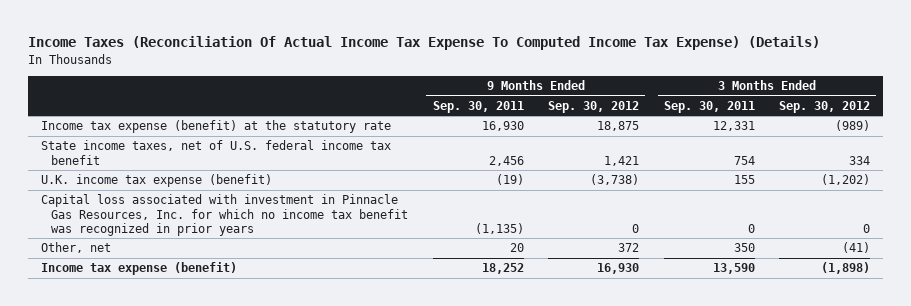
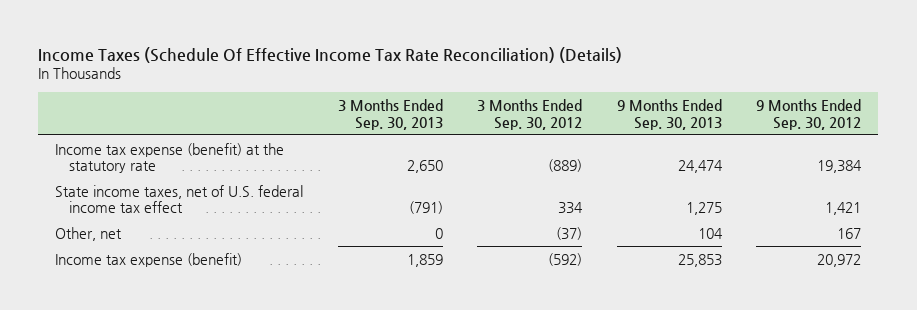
- Income Taxes (Reconciliation Of Actual Income Tax Expense To Computed Income Tax Expense) (Details)
+ Income Taxes (Schedule Of Effective Income Tax Rate Reconciliation) (Details)
- | 9 Months Ended Sep. 30, 2011 | 9 Months Ended Sep. 30, 2012 | 3 Months Ended Sep. 30, 2011 | 3 Months Ended Sep. 30, 2012
+ | 3 Months Ended Sep. 30, 2013 | 3 Months Ended Sep. 30, 2012 | 9 Months Ended Sep. 30, 2013 | 9 Months Ended Sep. 30, 2012
- Income tax expense (benefit) at the statutory rate | 16,930 | 18,875 | 12,331 | (989)
- State income taxes, net of U.S. federal income tax benefit | 2,456 | 1,421 | 754 | 334
- U.K. income tax expense (benefit) | (19) | (3,738) | 155 | (1,202)
- Capital loss associated with investment in Pinnacle Gas Resources, Inc. for which no income tax benefit was recognized in prior years | (1,135) | 0 | 0 | 0
- Other, net | 20 | 372 | 350 | (41)
- Income tax expense (benefit) | 18,252 | 16,930 | 13,590 | (1,898)
+ Income tax expense (benefit) at the statutory rate | 2,650 | (889) | 24,474 | 19,384
+ State income taxes, net of U.S. federal income tax effect | (791) | 334 | 1,275 | 1,421
+ Other, net | 0 | (37) | 104 | 167
+ Income tax expense (benefit) | 1,859 | (592) | 25,853 | 20,972

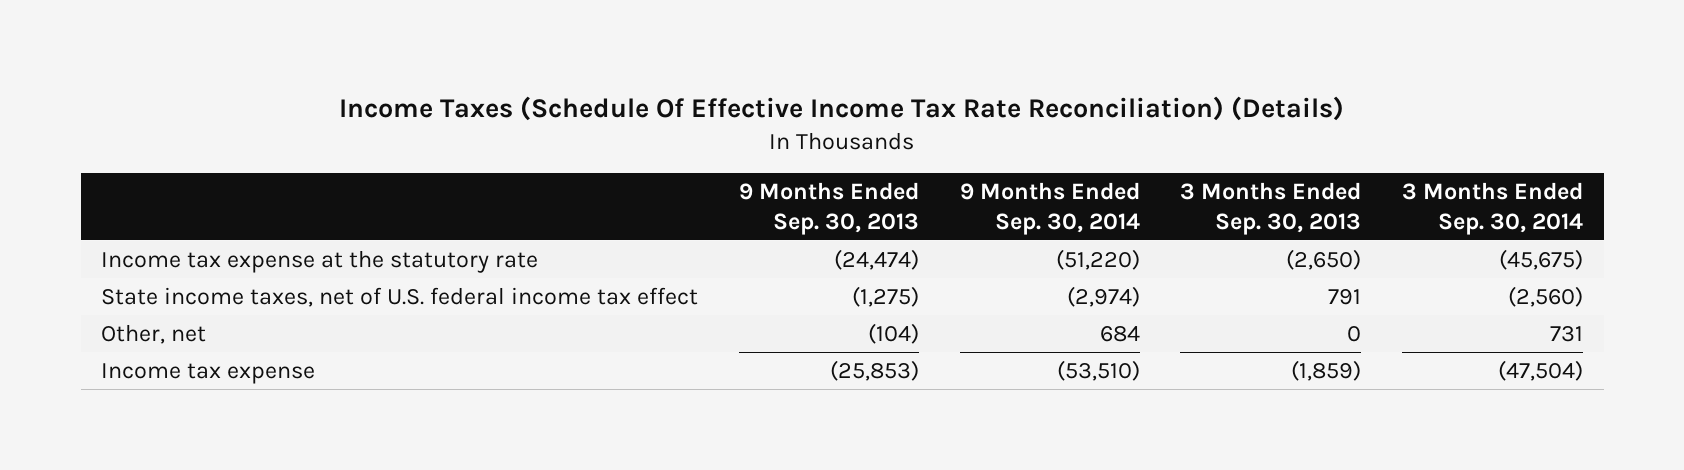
- | 3 Months Ended Sep. 30, 2013 | 3 Months Ended Sep. 30, 2012 | 9 Months Ended Sep. 30, 2013 | 9 Months Ended Sep. 30, 2012
+ | 9 Months Ended Sep. 30, 2013 | 9 Months Ended Sep. 30, 2014 | 3 Months Ended Sep. 30, 2013 | 3 Months Ended Sep. 30, 2014
- Income tax expense (benefit) at the statutory rate | 2,650 | (889) | 24,474 | 19,384
- State income taxes, net of U.S. federal income tax effect | (791) | 334 | 1,275 | 1,421
- Other, net | 0 | (37) | 104 | 167
- Income tax expense (benefit) | 1,859 | (592) | 25,853 | 20,972
+ Income tax expense at the statutory rate | (24,474) | (51,220) | (2,650) | (45,675)
+ State income taxes, net of U.S. federal income tax effect | (1,275) | (2,974) | 791 | (2,560)
+ Other, net | (104) | 684 | 0 | 731
+ Income tax expense | (25,853) | (53,510) | (1,859) | (47,504)

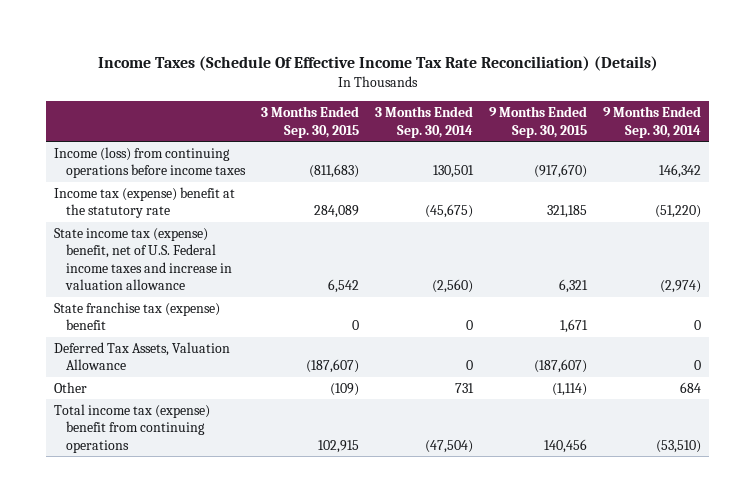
- | 9 Months Ended Sep. 30, 2013 | 9 Months Ended Sep. 30, 2014 | 3 Months Ended Sep. 30, 2013 | 3 Months Ended Sep. 30, 2014
+ | 3 Months Ended Sep. 30, 2015 | 3 Months Ended Sep. 30, 2014 | 9 Months Ended Sep. 30, 2015 | 9 Months Ended Sep. 30, 2014
- Income tax expense at the statutory rate | (24,474) | (51,220) | (2,650) | (45,675)
- State income taxes, net of U.S. federal income tax effect | (1,275) | (2,974) | 791 | (2,560)
- Other, net | (104) | 684 | 0 | 731
- Income tax expense | (25,853) | (53,510) | (1,859) | (47,504)
+ Income (loss) from continuing operations before income taxes | (811,683) | 130,501 | (917,670) | 146,342
+ Income tax (expense) benefit at the statutory rate | 284,089 | (45,675) | 321,185 | (51,220)
+ State income tax (expense) benefit, net of U.S. Federal income taxes and increase in valuation allowance | 6,542 | (2,560) | 6,321 | (2,974)
+ State franchise tax (expense) benefit | 0 | 0 | 1,671 | 0
+ Deferred Tax Assets, Valuation Allowance | (187,607) | 0 | (187,607) | 0
+ Other | (109) | 731 | (1,114) | 684
+ Total income tax (expense) benefit from continuing operations | 102,915 | (47,504) | 140,456 | (53,510)

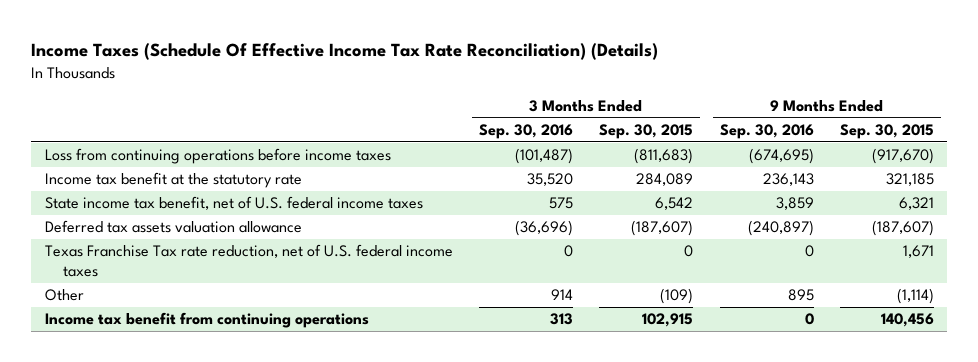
- | 3 Months Ended Sep. 30, 2015 | 3 Months Ended Sep. 30, 2014 | 9 Months Ended Sep. 30, 2015 | 9 Months Ended Sep. 30, 2014
+ | 3 Months Ended Sep. 30, 2016 | 3 Months Ended Sep. 30, 2015 | 9 Months Ended Sep. 30, 2016 | 9 Months Ended Sep. 30, 2015
- Income (loss) from continuing operations before income taxes | (811,683) | 130,501 | (917,670) | 146,342
- Income tax (expense) benefit at the statutory rate | 284,089 | (45,675) | 321,185 | (51,220)
- State income tax (expense) benefit, net of U.S. Federal income taxes and increase in valuation allowance | 6,542 | (2,560) | 6,321 | (2,974)
- State franchise tax (expense) benefit | 0 | 0 | 1,671 | 0
- Deferred Tax Assets, Valuation Allowance | (187,607) | 0 | (187,607) | 0
+ Loss from continuing operations before income taxes | (101,487) | (811,683) | (674,695) | (917,670)
+ Income tax benefit at the statutory rate | 35,520 | 284,089 | 236,143 | 321,185
+ State income tax benefit, net of U.S. federal income taxes | 575 | 6,542 | 3,859 | 6,321
+ Deferred tax assets valuation allowance | (36,696) | (187,607) | (240,897) | (187,607)
+ Texas Franchise Tax rate reduction, net of U.S. federal income taxes | 0 | 0 | 0 | 1,671
- Total income tax (expense) benefit from continuing operations | 102,915 | (47,504) | 140,456 | (53,510)
+ Income tax benefit from continuing operations | 313 | 102,915 | 0 | 140,456

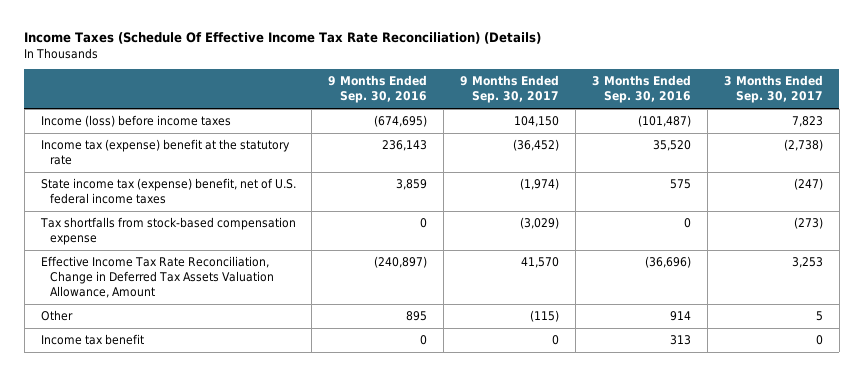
- | 3 Months Ended Sep. 30, 2016 | 3 Months Ended Sep. 30, 2015 | 9 Months Ended Sep. 30, 2016 | 9 Months Ended Sep. 30, 2015
+ | 9 Months Ended Sep. 30, 2016 | 9 Months Ended Sep. 30, 2017 | 3 Months Ended Sep. 30, 2016 | 3 Months Ended Sep. 30, 2017
- Loss from continuing operations before income taxes | (101,487) | (811,683) | (674,695) | (917,670)
- Income tax benefit at the statutory rate | 35,520 | 284,089 | 236,143 | 321,185
- State income tax benefit, net of U.S. federal income taxes | 575 | 6,542 | 3,859 | 6,321
- Deferred tax assets valuation allowance | (36,696) | (187,607) | (240,897) | (187,607)
- Texas Franchise Tax rate reduction, net of U.S. federal income taxes | 0 | 0 | 0 | 1,671
+ Income (loss) before income taxes | (674,695) | 104,150 | (101,487) | 7,823
+ Income tax (expense) benefit at the statutory rate | 236,143 | (36,452) | 35,520 | (2,738)
+ State income tax (expense) benefit, net of U.S. federal income taxes | 3,859 | (1,974) | 575 | (247)
+ Tax shortfalls from stock-based compensation expense | 0 | (3,029) | 0 | (273)
+ Effective Income Tax Rate Reconciliation, Change in Deferred Tax Assets Valuation Allowance, Amount | (240,897) | 41,570 | (36,696) | 3,253
- Income tax benefit from continuing operations | 313 | 102,915 | 0 | 140,456
+ Income tax benefit | 0 | 0 | 313 | 0

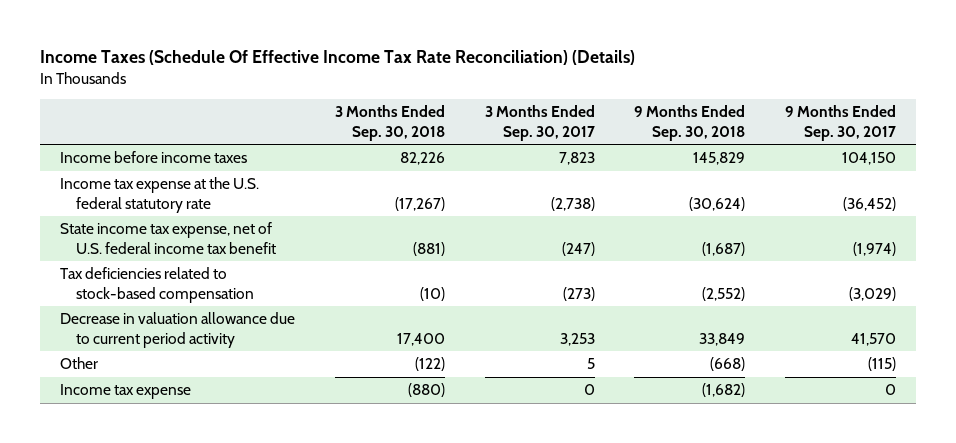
- | 9 Months Ended Sep. 30, 2016 | 9 Months Ended Sep. 30, 2017 | 3 Months Ended Sep. 30, 2016 | 3 Months Ended Sep. 30, 2017
+ | 3 Months Ended Sep. 30, 2018 | 3 Months Ended Sep. 30, 2017 | 9 Months Ended Sep. 30, 2018 | 9 Months Ended Sep. 30, 2017
- Income (loss) before income taxes | (674,695) | 104,150 | (101,487) | 7,823
- Income tax (expense) benefit at the statutory rate | 236,143 | (36,452) | 35,520 | (2,738)
- State income tax (expense) benefit, net of U.S. federal income taxes | 3,859 | (1,974) | 575 | (247)
- Tax shortfalls from stock-based compensation expense | 0 | (3,029) | 0 | (273)
- Effective Income Tax Rate Reconciliation, Change in Deferred Tax Assets Valuation Allowance, Amount | (240,897) | 41,570 | (36,696) | 3,253
+ Income before income taxes | 82,226 | 7,823 | 145,829 | 104,150
+ Income tax expense at the U.S. federal statutory rate | (17,267) | (2,738) | (30,624) | (36,452)
+ State income tax expense, net of U.S. federal income tax benefit | (881) | (247) | (1,687) | (1,974)
+ Tax deficiencies related to stock-based compensation | (10) | (273) | (2,552) | (3,029)
+ Decrease in valuation allowance due to current period activity | 17,400 | 3,253 | 33,849 | 41,570
- Income tax benefit | 0 | 0 | 313 | 0
+ Income tax expense | (880) | 0 | (1,682) | 0

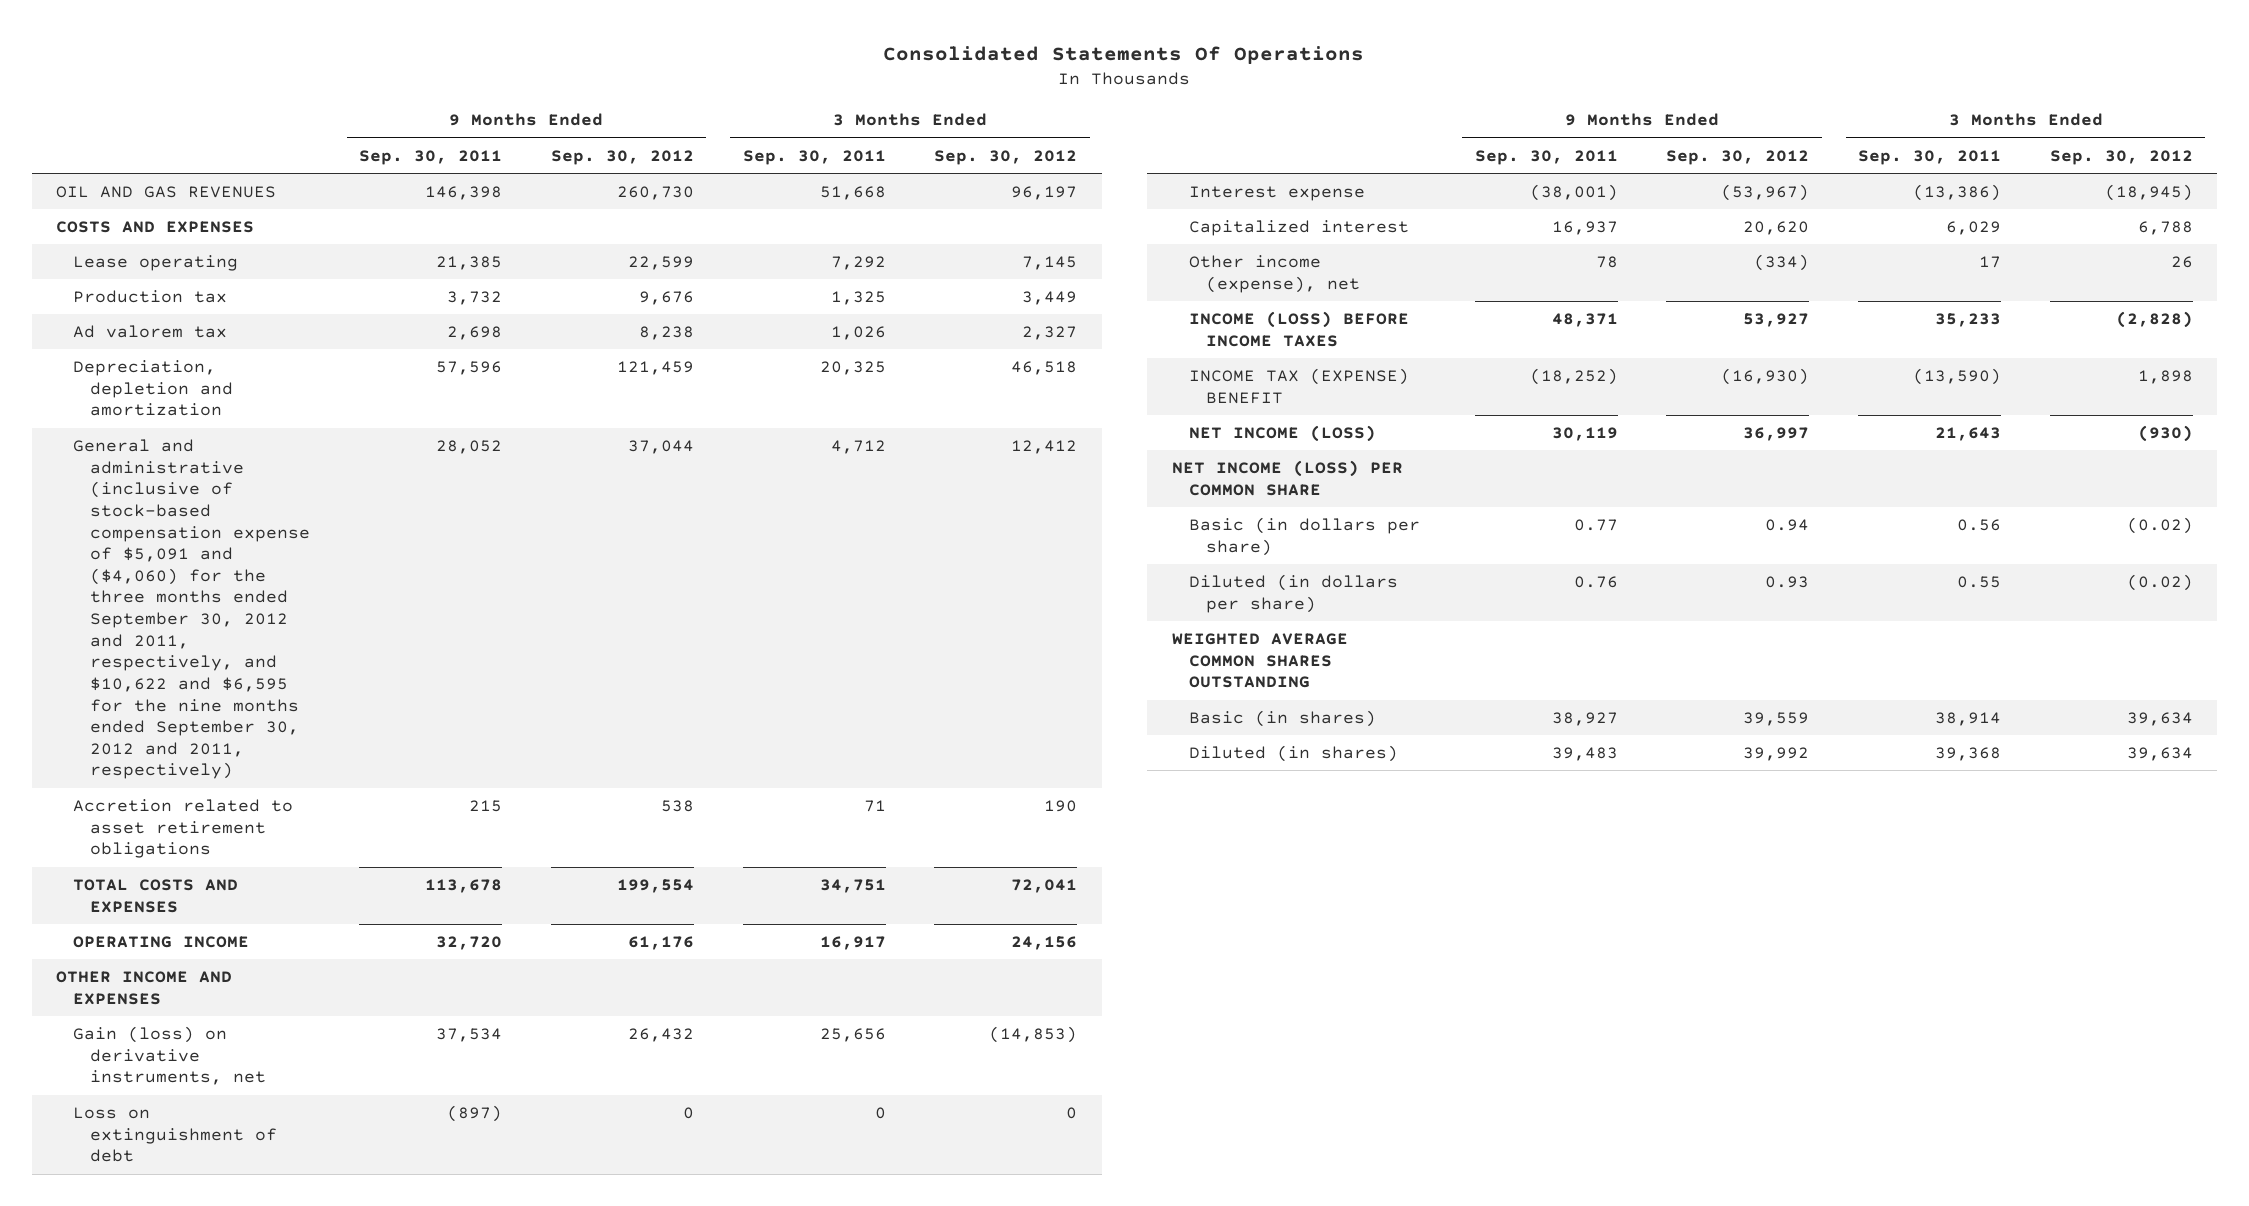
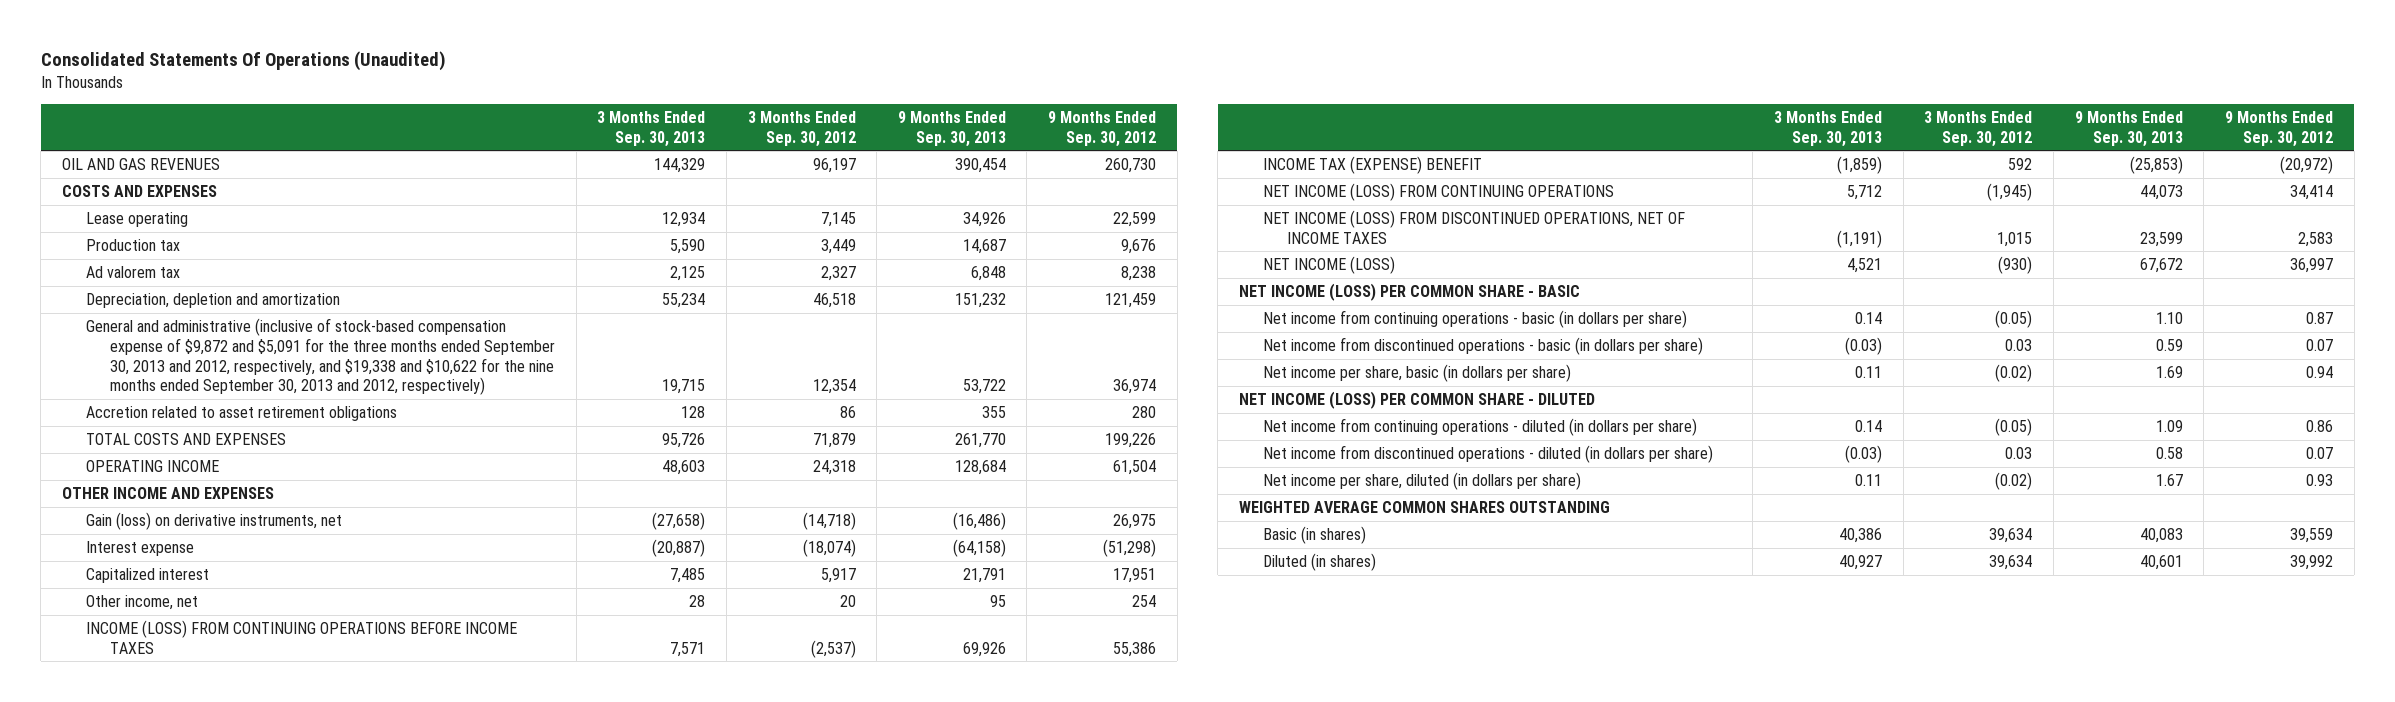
- Consolidated Statements Of Operations
+ Consolidated Statements Of Operations (Unaudited)
- | 9 Months Ended Sep. 30, 2011 | 9 Months Ended Sep. 30, 2012 | 3 Months Ended Sep. 30, 2011 | 3 Months Ended Sep. 30, 2012
+ | 3 Months Ended Sep. 30, 2013 | 3 Months Ended Sep. 30, 2012 | 9 Months Ended Sep. 30, 2013 | 9 Months Ended Sep. 30, 2012
- General and administrative (inclusive of stock-based compensation expense of $5,091 and ($4,060) for the three months ended September 30, 2012 and 2011, respectively, and $10,622 and $6,595 for the nine months ended September 30, 2012 and 2011, respectively) | 28,052 | 37,044 | 4,712 | 12,412
- Accretion related to asset retirement obligations | 215 | 538 | 71 | 190
- TOTAL COSTS AND EXPENSES | 113,678 | 199,554 | 34,751 | 72,041
- OPERATING INCOME | 32,720 | 61,176 | 16,917 | 24,156
+ General and administrative (inclusive of stock-based compensation expense of $9,872 and $5,091 for the three months ended September 30, 2013 and 2012, respectively, and $19,338 and $10,622 for the nine months ended September 30, 2013 and 2012, respectively) | 19,715 | 12,354 | 53,722 | 36,974
+ Accretion related to asset retirement obligations | 128 | 86 | 355 | 280
+ TOTAL COSTS AND EXPENSES | 95,726 | 71,879 | 261,770 | 199,226
+ OPERATING INCOME | 48,603 | 24,318 | 128,684 | 61,504
- Gain (loss) on derivative instruments, net | 37,534 | 26,432 | 25,656 | (14,853)
- Loss on extinguishment of debt | (897) | 0 | 0 | 0
- Interest expense | (38,001) | (53,967) | (13,386) | (18,945)
- Capitalized interest | 16,937 | 20,620 | 6,029 | 6,788
- Other income (expense), net | 78 | (334) | 17 | 26
- INCOME (LOSS) BEFORE INCOME TAXES | 48,371 | 53,927 | 35,233 | (2,828)
- INCOME TAX (EXPENSE) BENEFIT | (18,252) | (16,930) | (13,590) | 1,898
+ Gain (loss) on derivative instruments, net | (27,658) | (14,718) | (16,486) | 26,975
+ Interest expense | (20,887) | (18,074) | (64,158) | (51,298)
+ Capitalized interest | 7,485 | 5,917 | 21,791 | 17,951
+ Other income, net | 28 | 20 | 95 | 254
+ INCOME (LOSS) FROM CONTINUING OPERATIONS BEFORE INCOME TAXES | 7,571 | (2,537) | 69,926 | 55,386
+ INCOME TAX (EXPENSE) BENEFIT | (1,859) | 592 | (25,853) | (20,972)
+ NET INCOME (LOSS) FROM CONTINUING OPERATIONS | 5,712 | (1,945) | 44,073 | 34,414
+ NET INCOME (LOSS) FROM DISCONTINUED OPERATIONS, NET OF INCOME TAXES | (1,191) | 1,015 | 23,599 | 2,583
- NET INCOME (LOSS) PER COMMON SHARE
- Basic (in dollars per share) | 0.77 | 0.94 | 0.56 | (0.02)
- Diluted (in dollars per share) | 0.76 | 0.93 | 0.55 | (0.02)
+ NET INCOME (LOSS) PER COMMON SHARE - BASIC
+ Net income from continuing operations - basic (in dollars per share) | 0.14 | (0.05) | 1.10 | 0.87
+ Net income from discontinued operations - basic (in dollars per share) | (0.03) | 0.03 | 0.59 | 0.07
+ Net income per share, basic (in dollars per share) | 0.11 | (0.02) | 1.69 | 0.94
+ NET INCOME (LOSS) PER COMMON SHARE - DILUTED
+ Net income from continuing operations - diluted (in dollars per share) | 0.14 | (0.05) | 1.09 | 0.86
+ Net income from discontinued operations - diluted (in dollars per share) | (0.03) | 0.03 | 0.58 | 0.07
+ Net income per share, diluted (in dollars per share) | 0.11 | (0.02) | 1.67 | 0.93

